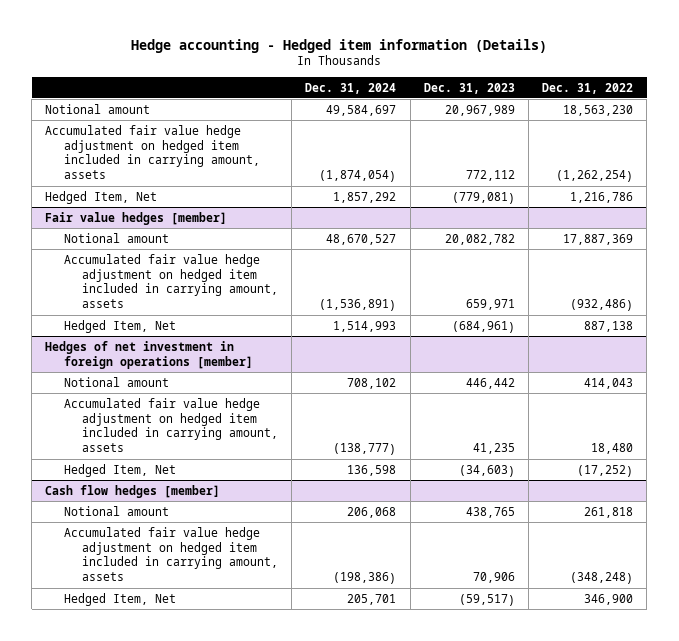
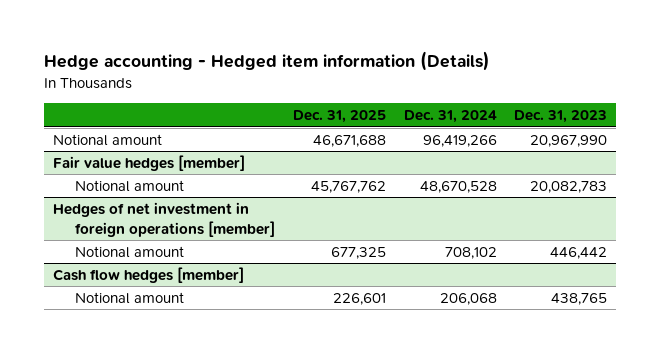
- | Dec. 31, 2024 | Dec. 31, 2023 | Dec. 31, 2022
+ | Dec. 31, 2025 | Dec. 31, 2024 | Dec. 31, 2023
- Notional amount | 49,584,697 | 20,967,989 | 18,563,230
- Accumulated fair value hedge adjustment on hedged item included in carrying amount, assets | (1,874,054) | 772,112 | (1,262,254)
- Hedged Item, Net | 1,857,292 | (779,081) | 1,216,786
+ Notional amount | 46,671,688 | 96,419,266 | 20,967,990
@ Fair value hedges [member]
- Notional amount | 48,670,527 | 20,082,782 | 17,887,369
- Accumulated fair value hedge adjustment on hedged item included in carrying amount, assets | (1,536,891) | 659,971 | (932,486)
- Hedged Item, Net | 1,514,993 | (684,961) | 887,138
+ Notional amount | 45,767,762 | 48,670,528 | 20,082,783
@ Hedges of net investment in foreign operations [member]
- Accumulated fair value hedge adjustment on hedged item included in carrying amount, assets | (138,777) | 41,235 | 18,480
- Hedged Item, Net | 136,598 | (34,603) | (17,252)
@ Cash flow hedges [member]
- Accumulated fair value hedge adjustment on hedged item included in carrying amount, assets | (198,386) | 70,906 | (348,248)
- Hedged Item, Net | 205,701 | (59,517) | 346,900

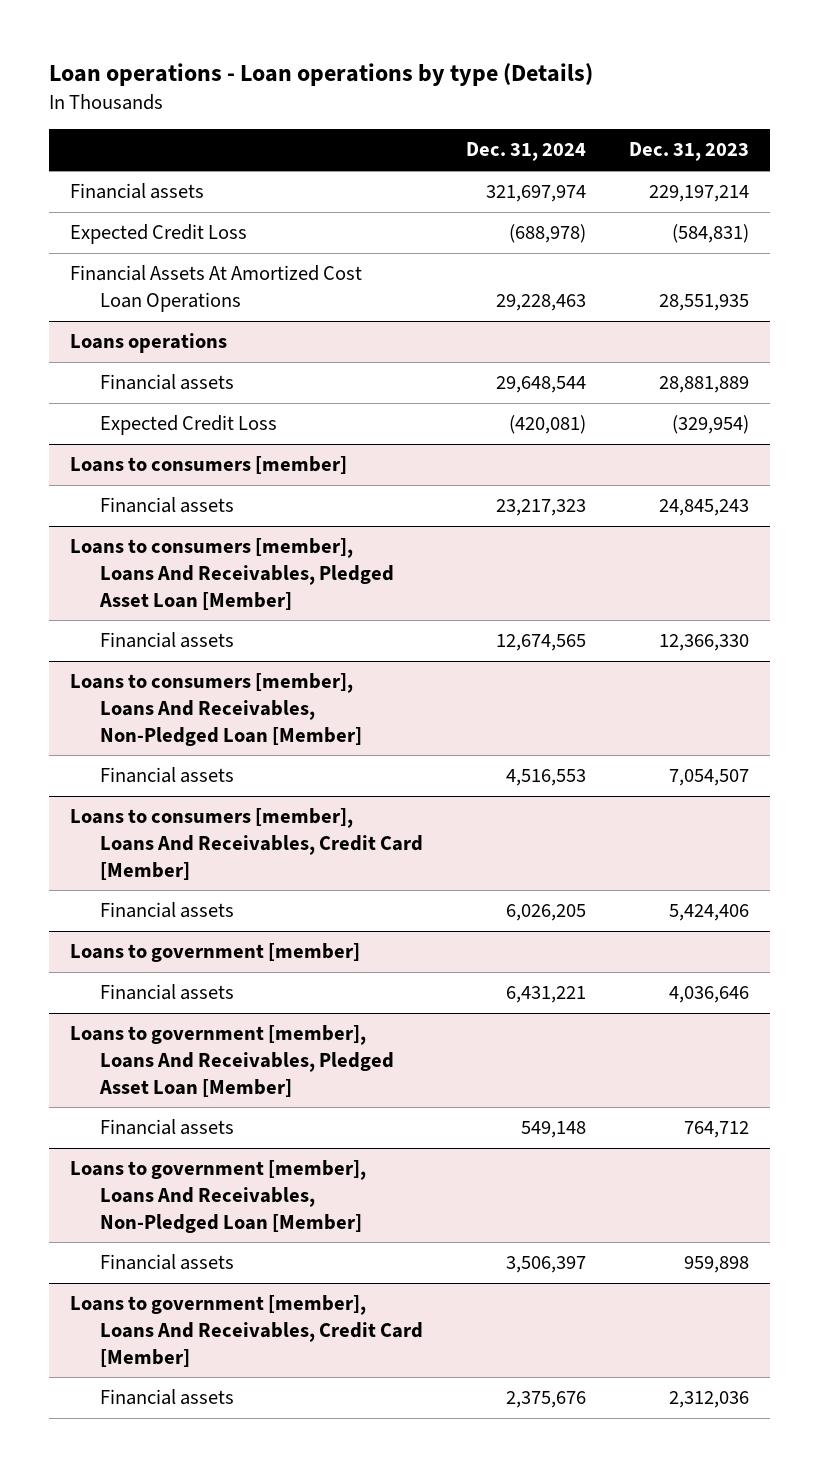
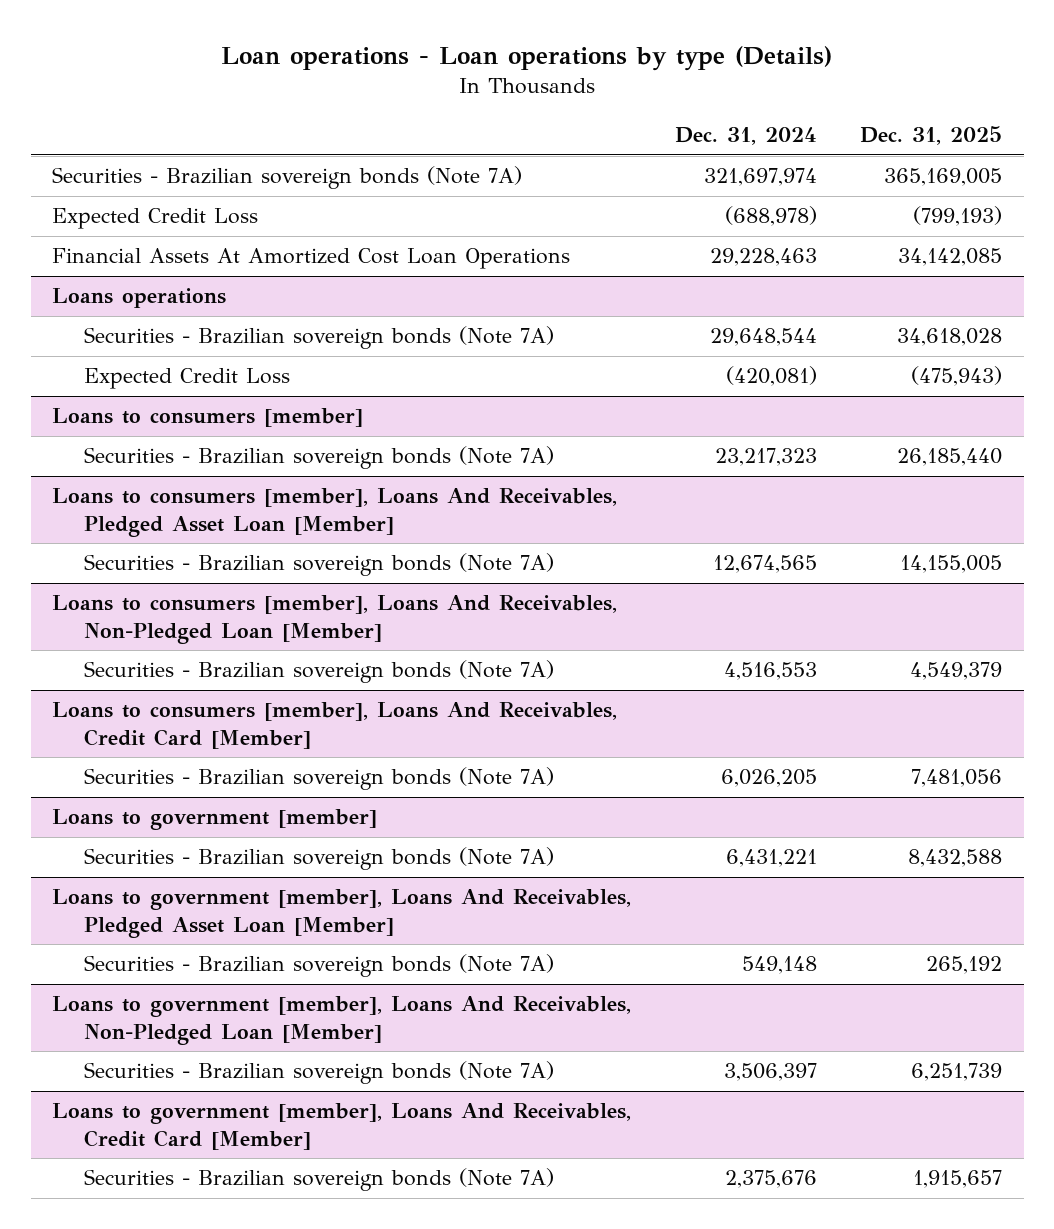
- | Dec. 31, 2024 | Dec. 31, 2023
+ | Dec. 31, 2024 | Dec. 31, 2025
- Financial assets | 321,697,974 | 229,197,214
+ Securities - Brazilian sovereign bonds (Note 7A) | 321,697,974 | 365,169,005
@ Loans operations
- Financial assets | 29,648,544 | 28,881,889
+ Securities - Brazilian sovereign bonds (Note 7A) | 29,648,544 | 34,618,028
@ Loans to consumers [member]
- Financial assets | 23,217,323 | 24,845,243
+ Securities - Brazilian sovereign bonds (Note 7A) | 23,217,323 | 26,185,440
@ Loans to consumers [member], Loans And Receivables, Pledged Asset Loan [Member]
- Financial assets | 12,674,565 | 12,366,330
+ Securities - Brazilian sovereign bonds (Note 7A) | 12,674,565 | 14,155,005
@ Loans to consumers [member], Loans And Receivables, Non-Pledged Loan [Member]
- Financial assets | 4,516,553 | 7,054,507
+ Securities - Brazilian sovereign bonds (Note 7A) | 4,516,553 | 4,549,379
@ Loans to consumers [member], Loans And Receivables, Credit Card [Member]
- Financial assets | 6,026,205 | 5,424,406
+ Securities - Brazilian sovereign bonds (Note 7A) | 6,026,205 | 7,481,056
@ Loans to government [member]
- Financial assets | 6,431,221 | 4,036,646
+ Securities - Brazilian sovereign bonds (Note 7A) | 6,431,221 | 8,432,588
@ Loans to government [member], Loans And Receivables, Pledged Asset Loan [Member]
- Financial assets | 549,148 | 764,712
+ Securities - Brazilian sovereign bonds (Note 7A) | 549,148 | 265,192
@ Loans to government [member], Loans And Receivables, Non-Pledged Loan [Member]
- Financial assets | 3,506,397 | 959,898
+ Securities - Brazilian sovereign bonds (Note 7A) | 3,506,397 | 6,251,739
@ Loans to government [member], Loans And Receivables, Credit Card [Member]
- Financial assets | 2,375,676 | 2,312,036
+ Securities - Brazilian sovereign bonds (Note 7A) | 2,375,676 | 1,915,657

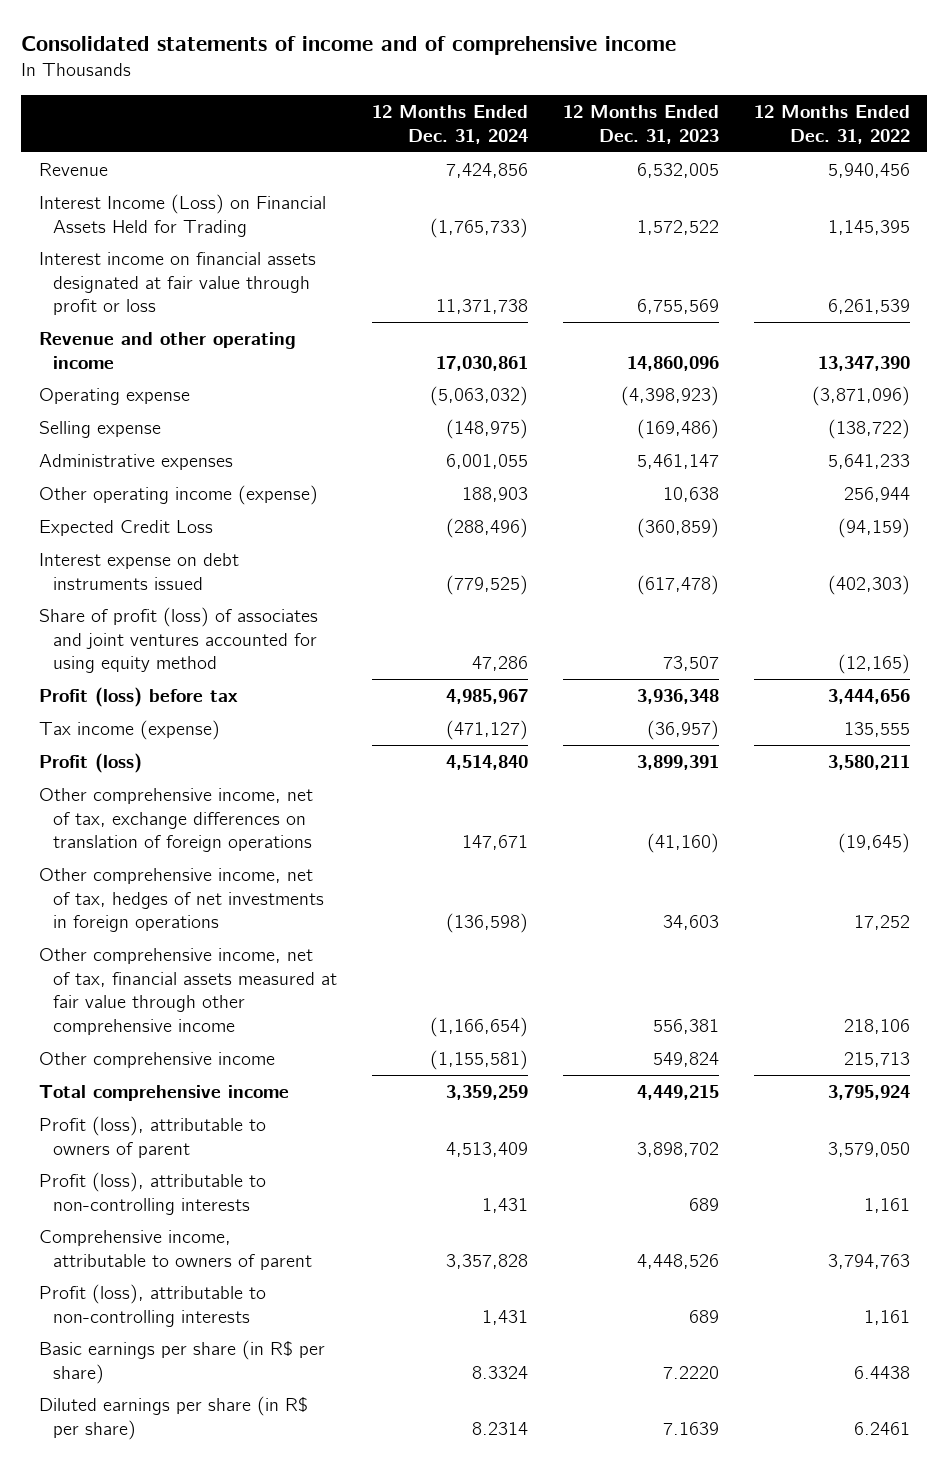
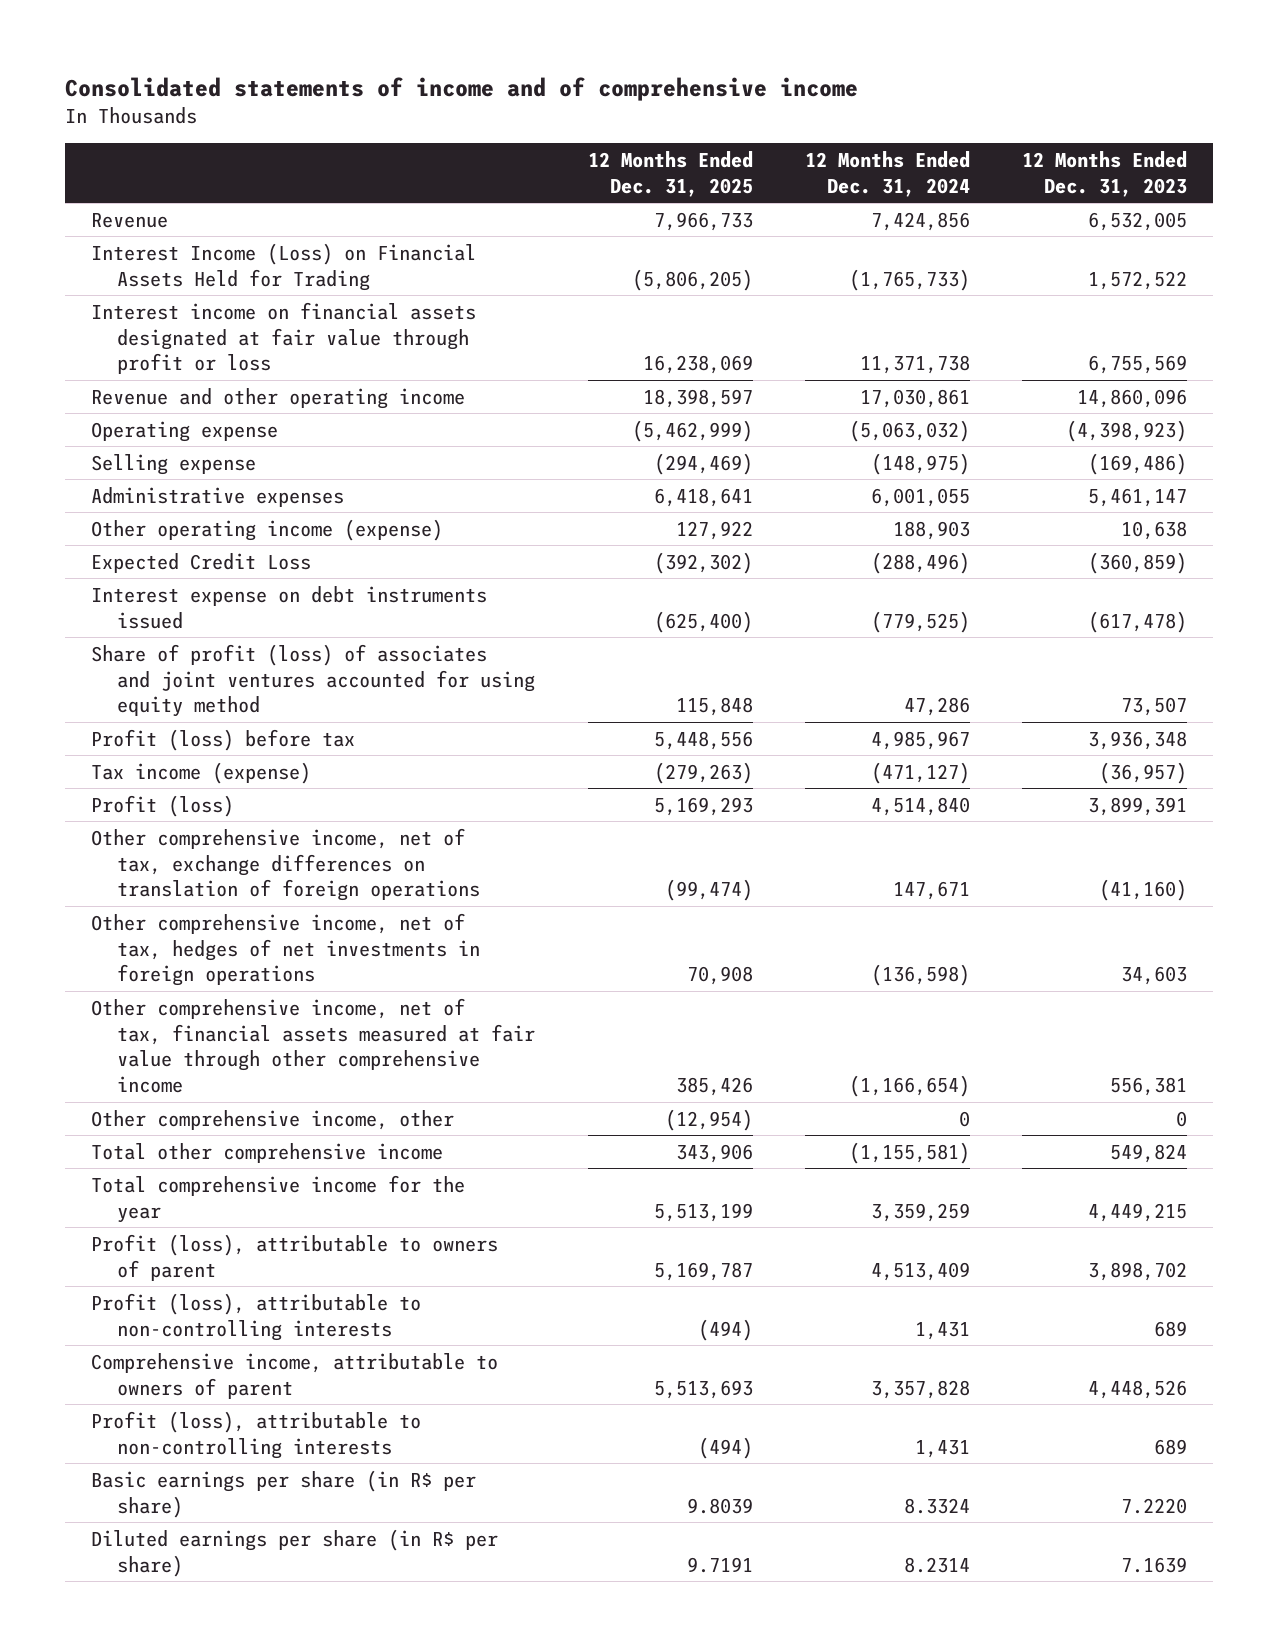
- | 12 Months Ended Dec. 31, 2024 | 12 Months Ended Dec. 31, 2023 | 12 Months Ended Dec. 31, 2022
+ | 12 Months Ended Dec. 31, 2025 | 12 Months Ended Dec. 31, 2024 | 12 Months Ended Dec. 31, 2023
- Other comprehensive income | (1,155,581) | 549,824 | 215,713
- Total comprehensive income | 3,359,259 | 4,449,215 | 3,795,924
+ Other comprehensive income, other | (12,954) | 0 | 0
+ Total other comprehensive income | 343,906 | (1,155,581) | 549,824
+ Total comprehensive income for the year | 5,513,199 | 3,359,259 | 4,449,215

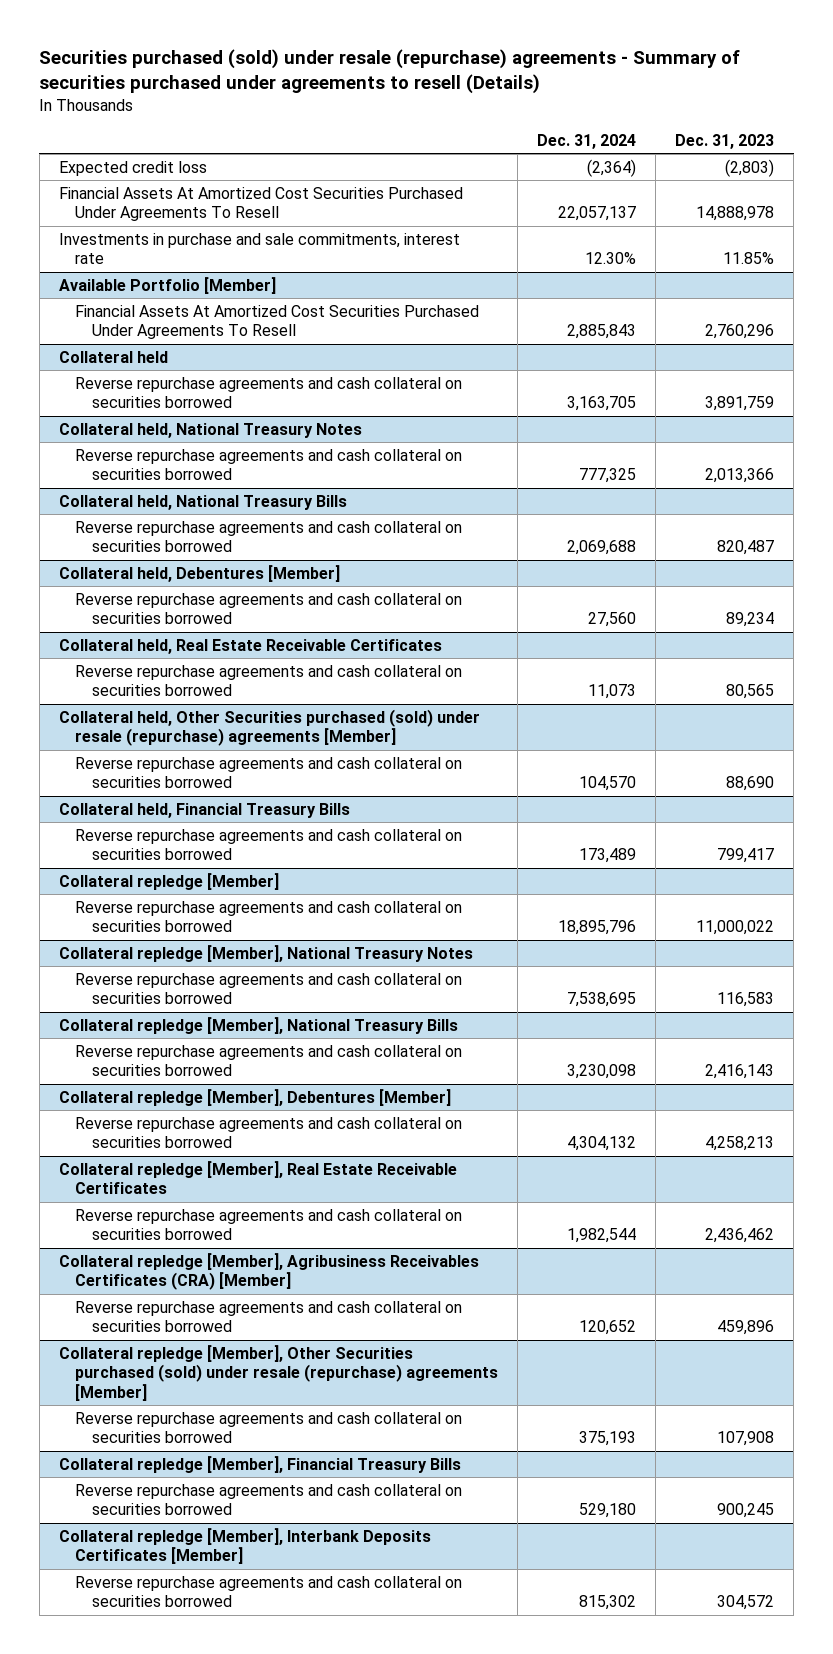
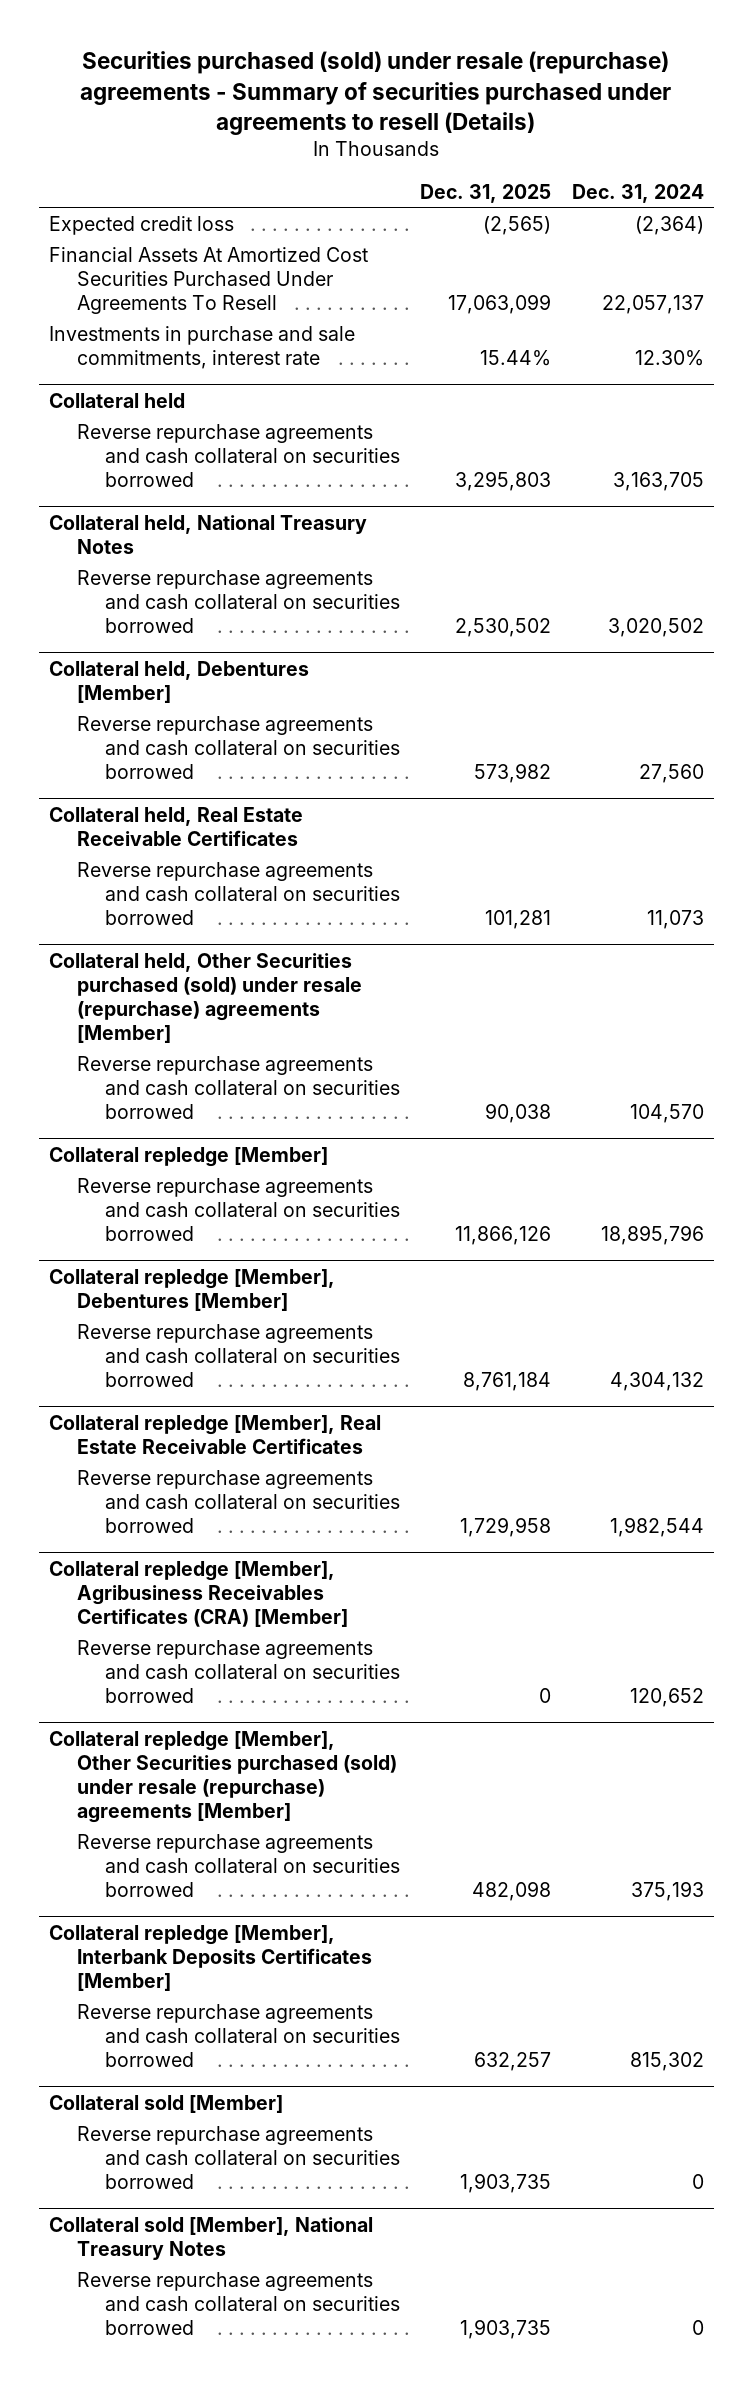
- | Dec. 31, 2024 | Dec. 31, 2023
+ | Dec. 31, 2025 | Dec. 31, 2024
- Available Portfolio [Member]
- Financial Assets At Amortized Cost Securities Purchased Under Agreements To Resell | 2,885,843 | 2,760,296
@ Collateral held, National Treasury Notes
- Reverse repurchase agreements and cash collateral on securities borrowed | 777,325 | 2,013,366
- Collateral held, National Treasury Bills
- Reverse repurchase agreements and cash collateral on securities borrowed | 2,069,688 | 820,487
@ Collateral held, National Treasury Notes
+ Reverse repurchase agreements and cash collateral on securities borrowed | 2,530,502 | 3,020,502
- Collateral held, Financial Treasury Bills
- Reverse repurchase agreements and cash collateral on securities borrowed | 173,489 | 799,417
- Collateral repledge [Member], National Treasury Notes
- Reverse repurchase agreements and cash collateral on securities borrowed | 7,538,695 | 116,583
- Collateral repledge [Member], National Treasury Bills
- Reverse repurchase agreements and cash collateral on securities borrowed | 3,230,098 | 2,416,143
- Collateral repledge [Member], Financial Treasury Bills
- Reverse repurchase agreements and cash collateral on securities borrowed | 529,180 | 900,245
+ Collateral sold [Member]
+ Reverse repurchase agreements and cash collateral on securities borrowed | 1,903,735 | 0
+ Collateral sold [Member], National Treasury Notes
+ Reverse repurchase agreements and cash collateral on securities borrowed | 1,903,735 | 0

